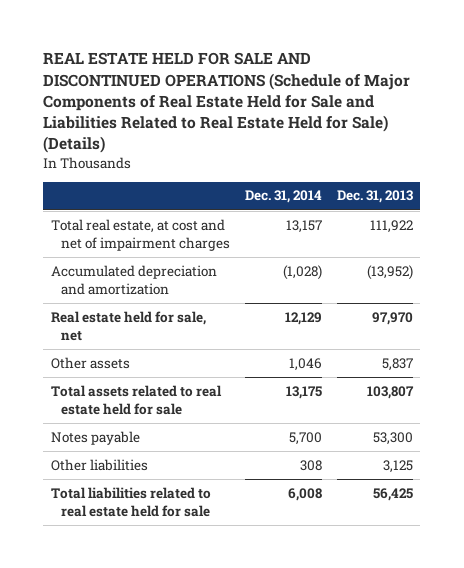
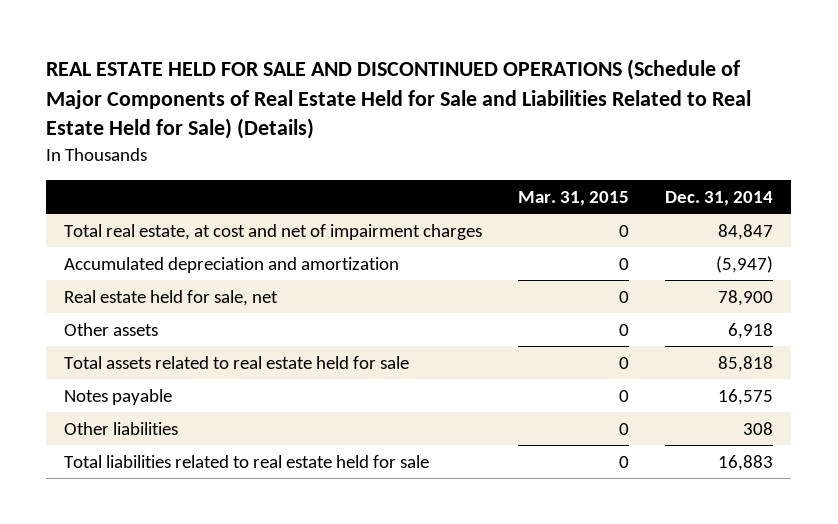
- | Dec. 31, 2014 | Dec. 31, 2013
+ | Mar. 31, 2015 | Dec. 31, 2014
- Total real estate, at cost and net of impairment charges | 13,157 | 111,922
- Accumulated depreciation and amortization | (1,028) | (13,952)
- Real estate held for sale, net | 12,129 | 97,970
- Other assets | 1,046 | 5,837
- Total assets related to real estate held for sale | 13,175 | 103,807
- Notes payable | 5,700 | 53,300
+ Total real estate, at cost and net of impairment charges | 0 | 84,847
+ Accumulated depreciation and amortization | 0 | (5,947)
+ Real estate held for sale, net | 0 | 78,900
+ Other assets | 0 | 6,918
+ Total assets related to real estate held for sale | 0 | 85,818
+ Notes payable | 0 | 16,575
- Total liabilities related to real estate held for sale | 6,008 | 56,425
+ Total liabilities related to real estate held for sale | 0 | 16,883

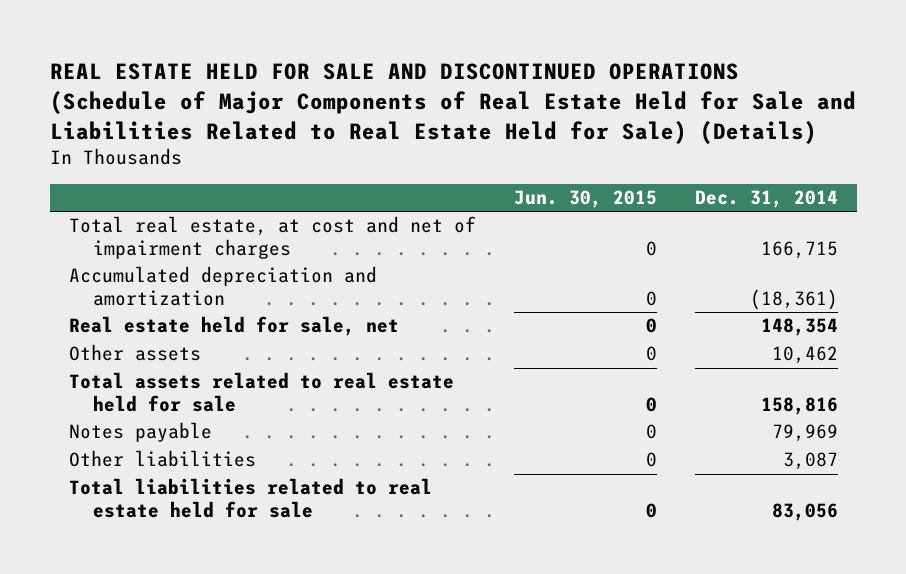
- | Mar. 31, 2015 | Dec. 31, 2014
+ | Jun. 30, 2015 | Dec. 31, 2014
- Total real estate, at cost and net of impairment charges | 0 | 84,847
- Accumulated depreciation and amortization | 0 | (5,947)
- Real estate held for sale, net | 0 | 78,900
- Other assets | 0 | 6,918
- Total assets related to real estate held for sale | 0 | 85,818
- Notes payable | 0 | 16,575
- Other liabilities | 0 | 308
- Total liabilities related to real estate held for sale | 0 | 16,883
+ Total real estate, at cost and net of impairment charges | 0 | 166,715
+ Accumulated depreciation and amortization | 0 | (18,361)
+ Real estate held for sale, net | 0 | 148,354
+ Other assets | 0 | 10,462
+ Total assets related to real estate held for sale | 0 | 158,816
+ Notes payable | 0 | 79,969
+ Other liabilities | 0 | 3,087
+ Total liabilities related to real estate held for sale | 0 | 83,056

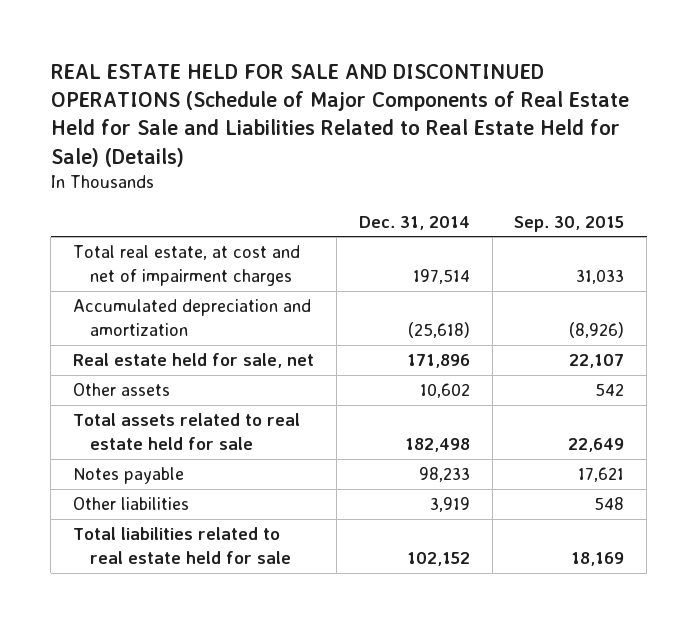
- | Jun. 30, 2015 | Dec. 31, 2014
+ | Dec. 31, 2014 | Sep. 30, 2015
- Total real estate, at cost and net of impairment charges | 0 | 166,715
- Accumulated depreciation and amortization | 0 | (18,361)
- Real estate held for sale, net | 0 | 148,354
- Other assets | 0 | 10,462
- Total assets related to real estate held for sale | 0 | 158,816
- Notes payable | 0 | 79,969
- Other liabilities | 0 | 3,087
- Total liabilities related to real estate held for sale | 0 | 83,056
+ Total real estate, at cost and net of impairment charges | 197,514 | 31,033
+ Accumulated depreciation and amortization | (25,618) | (8,926)
+ Real estate held for sale, net | 171,896 | 22,107
+ Other assets | 10,602 | 542
+ Total assets related to real estate held for sale | 182,498 | 22,649
+ Notes payable | 98,233 | 17,621
+ Other liabilities | 3,919 | 548
+ Total liabilities related to real estate held for sale | 102,152 | 18,169

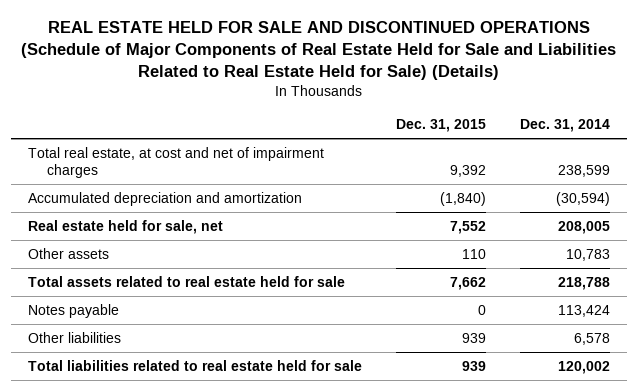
- | Dec. 31, 2014 | Sep. 30, 2015
+ | Dec. 31, 2015 | Dec. 31, 2014
- Total real estate, at cost and net of impairment charges | 197,514 | 31,033
- Accumulated depreciation and amortization | (25,618) | (8,926)
- Real estate held for sale, net | 171,896 | 22,107
- Other assets | 10,602 | 542
- Total assets related to real estate held for sale | 182,498 | 22,649
- Notes payable | 98,233 | 17,621
- Other liabilities | 3,919 | 548
- Total liabilities related to real estate held for sale | 102,152 | 18,169
+ Total real estate, at cost and net of impairment charges | 9,392 | 238,599
+ Accumulated depreciation and amortization | (1,840) | (30,594)
+ Real estate held for sale, net | 7,552 | 208,005
+ Other assets | 110 | 10,783
+ Total assets related to real estate held for sale | 7,662 | 218,788
+ Notes payable | 0 | 113,424
+ Other liabilities | 939 | 6,578
+ Total liabilities related to real estate held for sale | 939 | 120,002

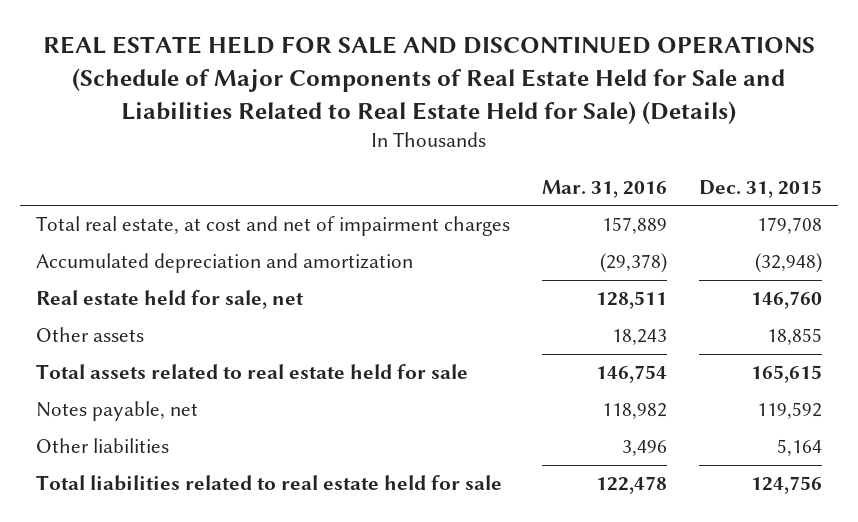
- | Dec. 31, 2015 | Dec. 31, 2014
+ | Mar. 31, 2016 | Dec. 31, 2015
- Total real estate, at cost and net of impairment charges | 9,392 | 238,599
- Accumulated depreciation and amortization | (1,840) | (30,594)
- Real estate held for sale, net | 7,552 | 208,005
- Other assets | 110 | 10,783
- Total assets related to real estate held for sale | 7,662 | 218,788
- Notes payable | 0 | 113,424
- Other liabilities | 939 | 6,578
- Total liabilities related to real estate held for sale | 939 | 120,002
+ Total real estate, at cost and net of impairment charges | 157,889 | 179,708
+ Accumulated depreciation and amortization | (29,378) | (32,948)
+ Real estate held for sale, net | 128,511 | 146,760
+ Other assets | 18,243 | 18,855
+ Total assets related to real estate held for sale | 146,754 | 165,615
+ Notes payable, net | 118,982 | 119,592
+ Other liabilities | 3,496 | 5,164
+ Total liabilities related to real estate held for sale | 122,478 | 124,756

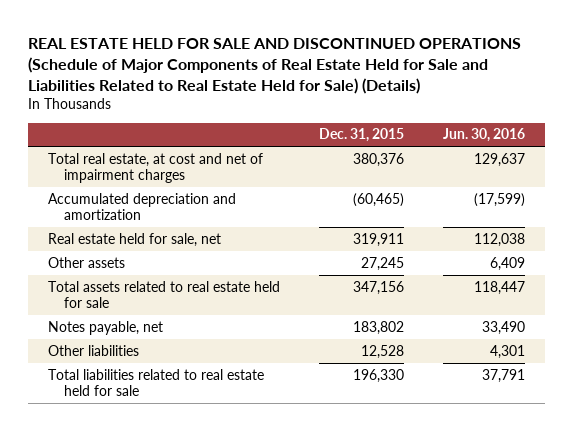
- | Mar. 31, 2016 | Dec. 31, 2015
+ | Dec. 31, 2015 | Jun. 30, 2016
- Total real estate, at cost and net of impairment charges | 157,889 | 179,708
- Accumulated depreciation and amortization | (29,378) | (32,948)
- Real estate held for sale, net | 128,511 | 146,760
- Other assets | 18,243 | 18,855
- Total assets related to real estate held for sale | 146,754 | 165,615
- Notes payable, net | 118,982 | 119,592
- Other liabilities | 3,496 | 5,164
- Total liabilities related to real estate held for sale | 122,478 | 124,756
+ Total real estate, at cost and net of impairment charges | 380,376 | 129,637
+ Accumulated depreciation and amortization | (60,465) | (17,599)
+ Real estate held for sale, net | 319,911 | 112,038
+ Other assets | 27,245 | 6,409
+ Total assets related to real estate held for sale | 347,156 | 118,447
+ Notes payable, net | 183,802 | 33,490
+ Other liabilities | 12,528 | 4,301
+ Total liabilities related to real estate held for sale | 196,330 | 37,791

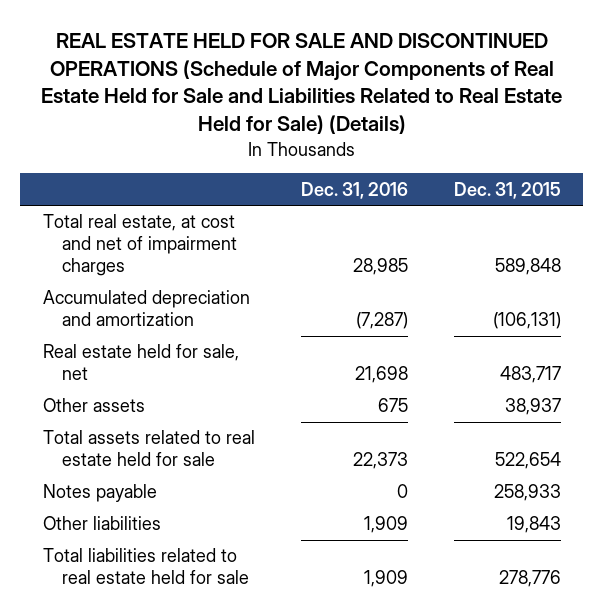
- | Dec. 31, 2015 | Jun. 30, 2016
+ | Dec. 31, 2016 | Dec. 31, 2015
- Total real estate, at cost and net of impairment charges | 380,376 | 129,637
- Accumulated depreciation and amortization | (60,465) | (17,599)
- Real estate held for sale, net | 319,911 | 112,038
- Other assets | 27,245 | 6,409
- Total assets related to real estate held for sale | 347,156 | 118,447
- Notes payable, net | 183,802 | 33,490
- Other liabilities | 12,528 | 4,301
- Total liabilities related to real estate held for sale | 196,330 | 37,791
+ Total real estate, at cost and net of impairment charges | 28,985 | 589,848
+ Accumulated depreciation and amortization | (7,287) | (106,131)
+ Real estate held for sale, net | 21,698 | 483,717
+ Other assets | 675 | 38,937
+ Total assets related to real estate held for sale | 22,373 | 522,654
+ Notes payable | 0 | 258,933
+ Other liabilities | 1,909 | 19,843
+ Total liabilities related to real estate held for sale | 1,909 | 278,776

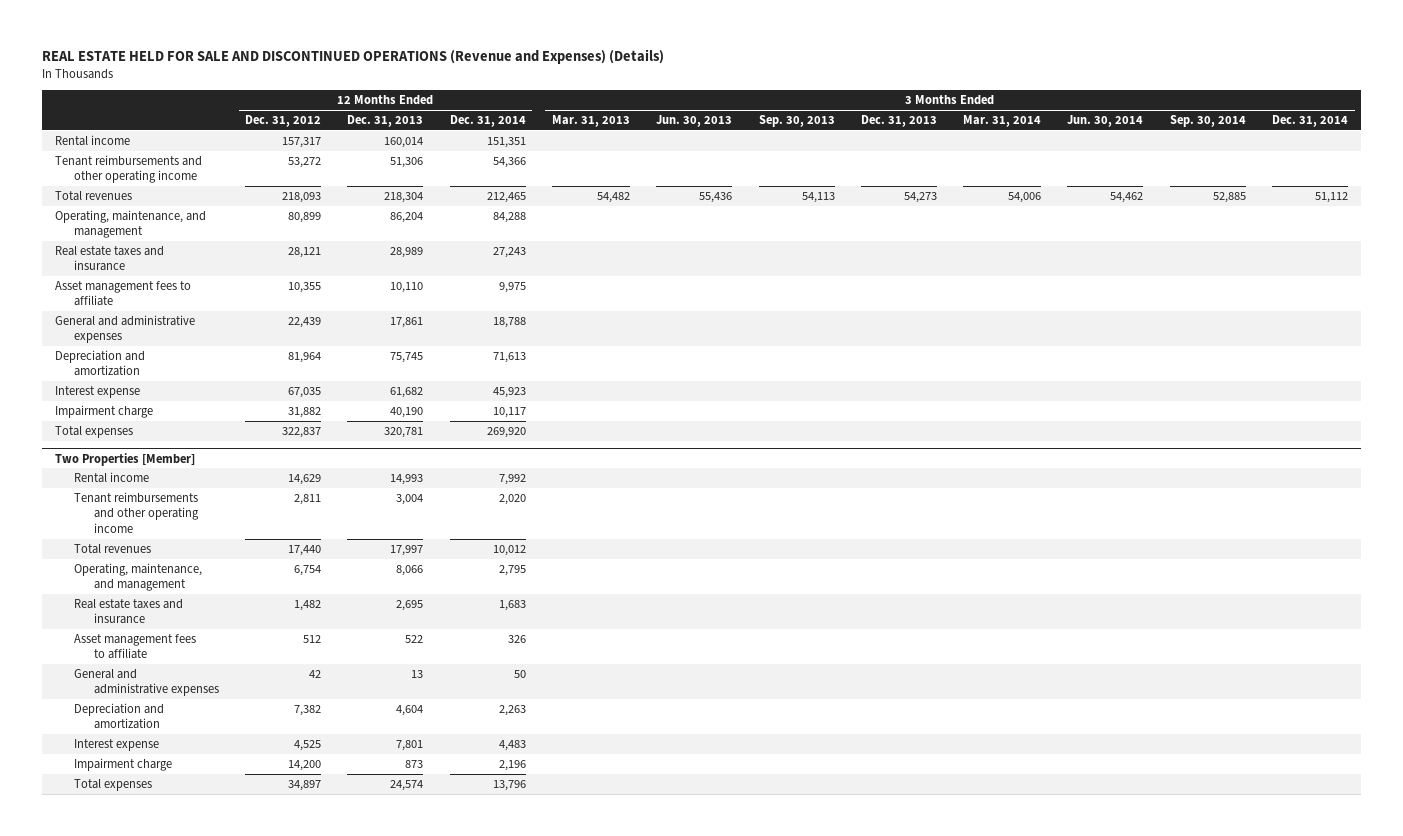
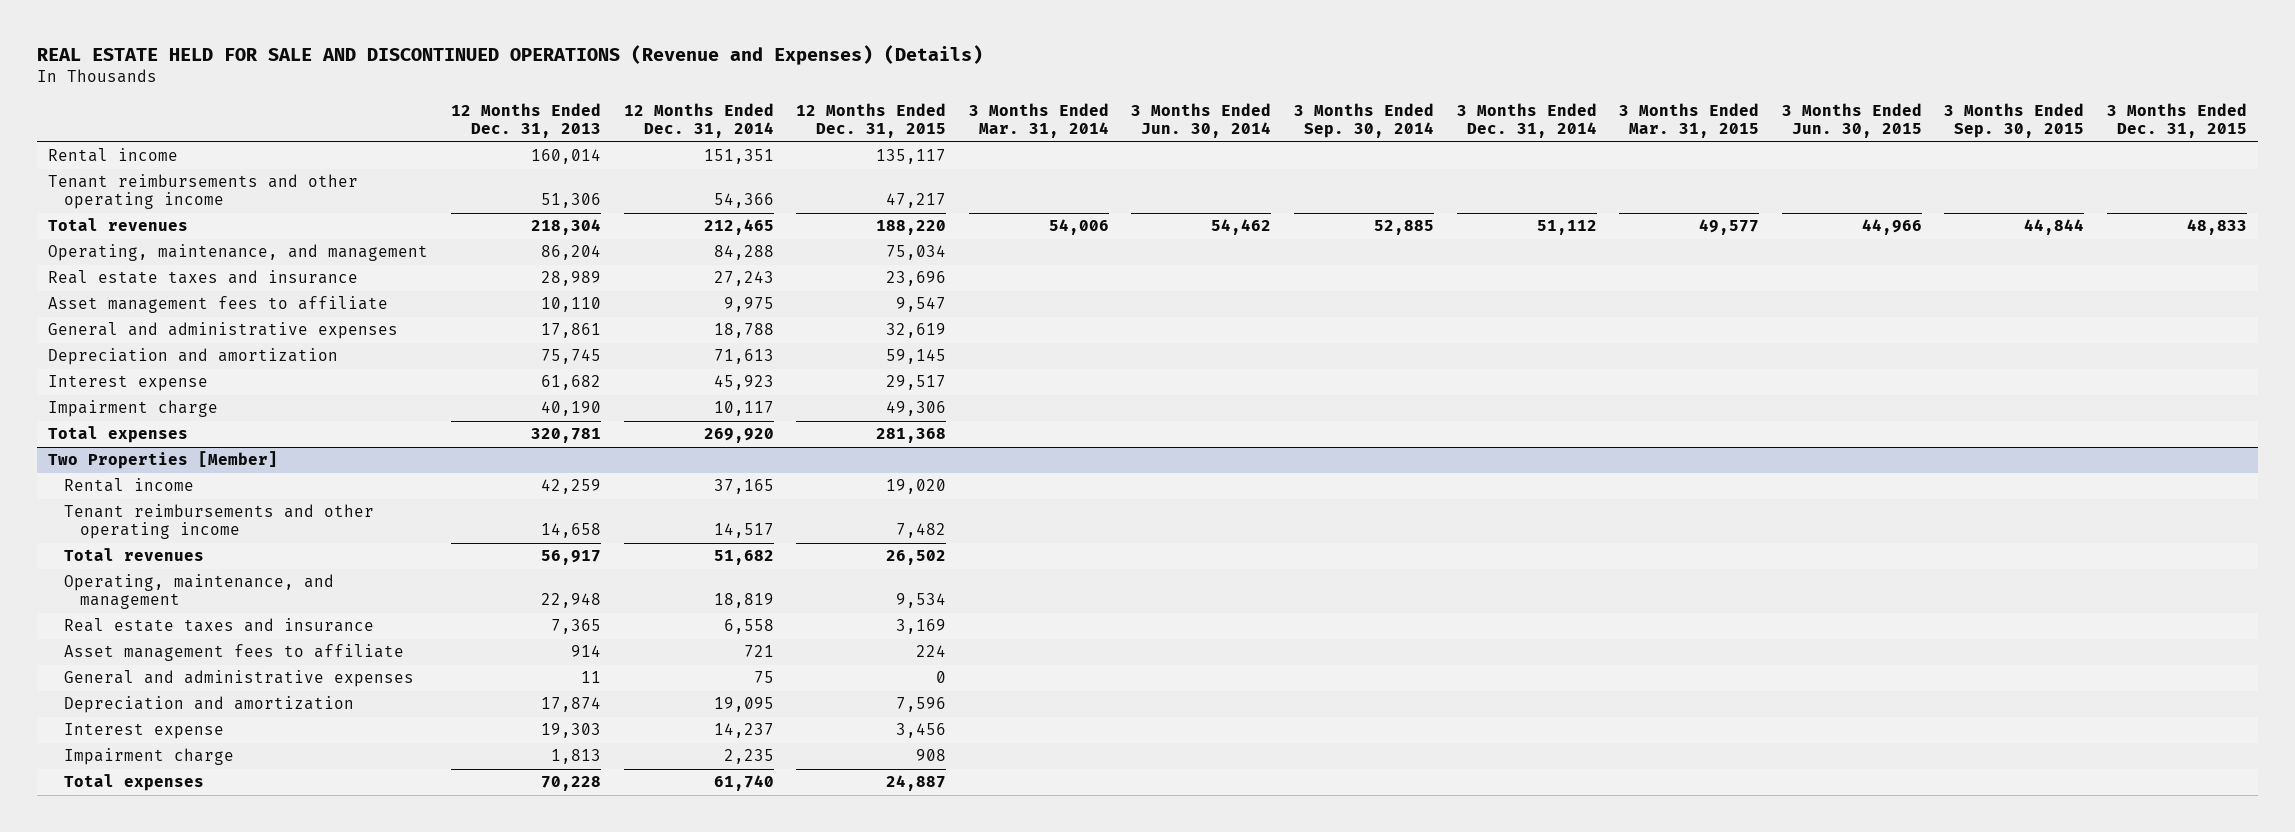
- | 12 Months Ended Dec. 31, 2012 | 12 Months Ended Dec. 31, 2013 | 12 Months Ended Dec. 31, 2014 | 3 Months Ended Mar. 31, 2013 | 3 Months Ended Jun. 30, 2013 | 3 Months Ended Sep. 30, 2013 | 3 Months Ended Dec. 31, 2013 | 3 Months Ended Mar. 31, 2014 | 3 Months Ended Jun. 30, 2014 | 3 Months Ended Sep. 30, 2014 | 3 Months Ended Dec. 31, 2014
+ | 12 Months Ended Dec. 31, 2013 | 12 Months Ended Dec. 31, 2014 | 12 Months Ended Dec. 31, 2015 | 3 Months Ended Mar. 31, 2014 | 3 Months Ended Jun. 30, 2014 | 3 Months Ended Sep. 30, 2014 | 3 Months Ended Dec. 31, 2014 | 3 Months Ended Mar. 31, 2015 | 3 Months Ended Jun. 30, 2015 | 3 Months Ended Sep. 30, 2015 | 3 Months Ended Dec. 31, 2015
@ Two Properties [Member]
- Rental income | 14,629 | 14,993 | 7,992 | | | | | | | |
- Tenant reimbursements and other operating income | 2,811 | 3,004 | 2,020 | | | | | | | |
- Total revenues | 17,440 | 17,997 | 10,012 | | | | | | | |
- Operating, maintenance, and management | 6,754 | 8,066 | 2,795 | | | | | | | |
- Real estate taxes and insurance | 1,482 | 2,695 | 1,683 | | | | | | | |
- Asset management fees to affiliate | 512 | 522 | 326 | | | | | | | |
- General and administrative expenses | 42 | 13 | 50 | | | | | | | |
- Depreciation and amortization | 7,382 | 4,604 | 2,263 | | | | | | | |
- Interest expense | 4,525 | 7,801 | 4,483 | | | | | | | |
- Impairment charge | 14,200 | 873 | 2,196 | | | | | | | |
- Total expenses | 34,897 | 24,574 | 13,796 | | | | | | | |
+ Rental income | 42,259 | 37,165 | 19,020 | | | | | | | |
+ Tenant reimbursements and other operating income | 14,658 | 14,517 | 7,482 | | | | | | | |
+ Total revenues | 56,917 | 51,682 | 26,502 | | | | | | | |
+ Operating, maintenance, and management | 22,948 | 18,819 | 9,534 | | | | | | | |
+ Real estate taxes and insurance | 7,365 | 6,558 | 3,169 | | | | | | | |
+ Asset management fees to affiliate | 914 | 721 | 224 | | | | | | | |
+ General and administrative expenses | 11 | 75 | 0 | | | | | | | |
+ Depreciation and amortization | 17,874 | 19,095 | 7,596 | | | | | | | |
+ Interest expense | 19,303 | 14,237 | 3,456 | | | | | | | |
+ Impairment charge | 1,813 | 2,235 | 908 | | | | | | | |
+ Total expenses | 70,228 | 61,740 | 24,887 | | | | | | | |

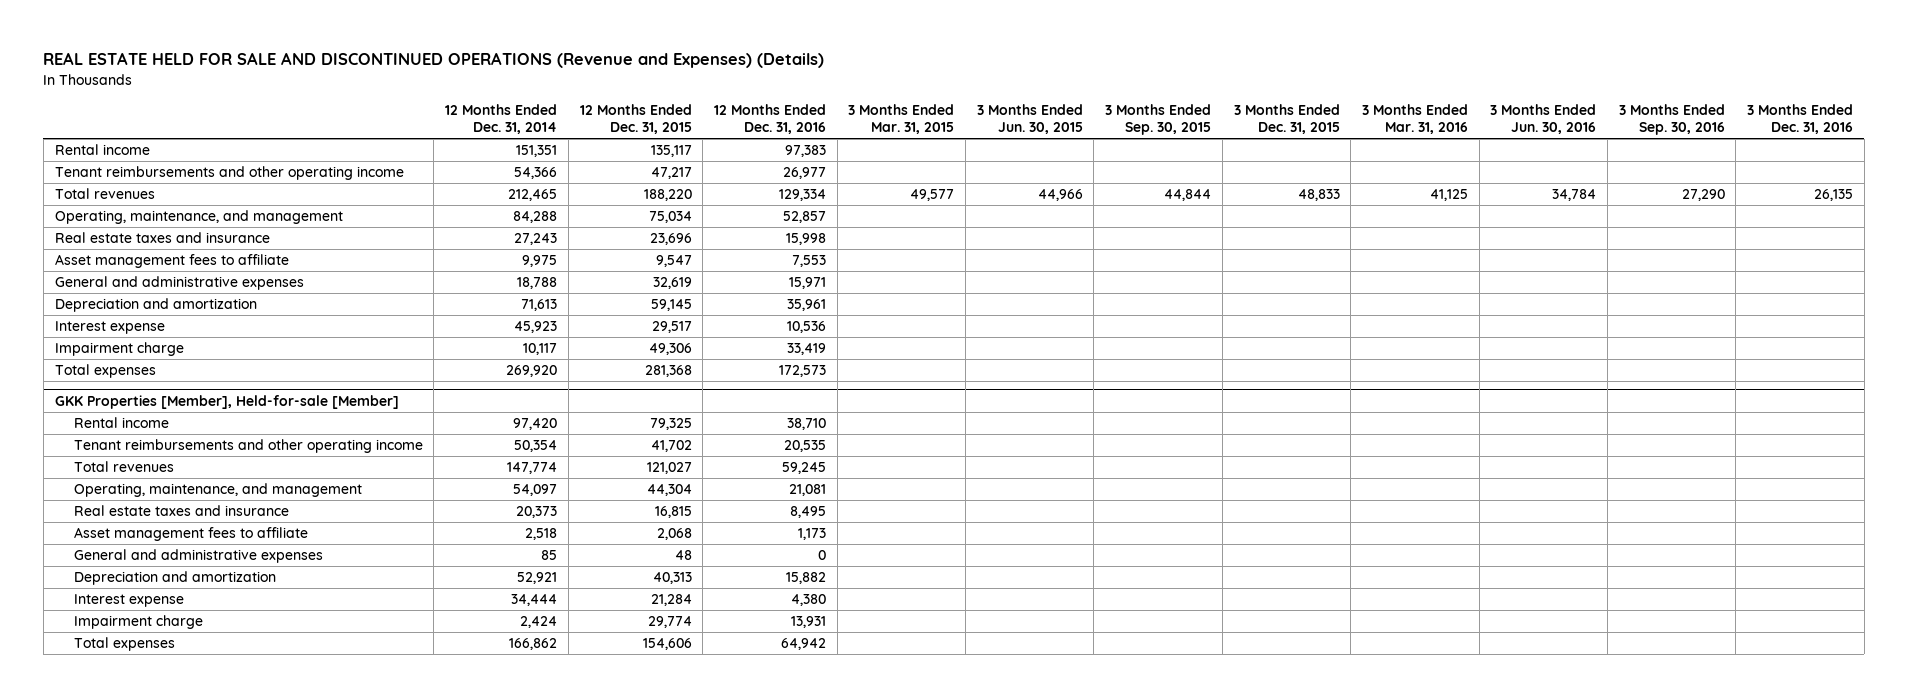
- | 12 Months Ended Dec. 31, 2013 | 12 Months Ended Dec. 31, 2014 | 12 Months Ended Dec. 31, 2015 | 3 Months Ended Mar. 31, 2014 | 3 Months Ended Jun. 30, 2014 | 3 Months Ended Sep. 30, 2014 | 3 Months Ended Dec. 31, 2014 | 3 Months Ended Mar. 31, 2015 | 3 Months Ended Jun. 30, 2015 | 3 Months Ended Sep. 30, 2015 | 3 Months Ended Dec. 31, 2015
+ | 12 Months Ended Dec. 31, 2014 | 12 Months Ended Dec. 31, 2015 | 12 Months Ended Dec. 31, 2016 | 3 Months Ended Mar. 31, 2015 | 3 Months Ended Jun. 30, 2015 | 3 Months Ended Sep. 30, 2015 | 3 Months Ended Dec. 31, 2015 | 3 Months Ended Mar. 31, 2016 | 3 Months Ended Jun. 30, 2016 | 3 Months Ended Sep. 30, 2016 | 3 Months Ended Dec. 31, 2016
- Two Properties [Member]
- Rental income | 42,259 | 37,165 | 19,020 | | | | | | | |
- Tenant reimbursements and other operating income | 14,658 | 14,517 | 7,482 | | | | | | | |
- Total revenues | 56,917 | 51,682 | 26,502 | | | | | | | |
- Operating, maintenance, and management | 22,948 | 18,819 | 9,534 | | | | | | | |
- Real estate taxes and insurance | 7,365 | 6,558 | 3,169 | | | | | | | |
- Asset management fees to affiliate | 914 | 721 | 224 | | | | | | | |
- General and administrative expenses | 11 | 75 | 0 | | | | | | | |
- Depreciation and amortization | 17,874 | 19,095 | 7,596 | | | | | | | |
- Interest expense | 19,303 | 14,237 | 3,456 | | | | | | | |
- Impairment charge | 1,813 | 2,235 | 908 | | | | | | | |
- Total expenses | 70,228 | 61,740 | 24,887 | | | | | | | |
+ GKK Properties [Member], Held-for-sale [Member]
+ Rental income | 97,420 | 79,325 | 38,710 | | | | | | | |
+ Tenant reimbursements and other operating income | 50,354 | 41,702 | 20,535 | | | | | | | |
+ Total revenues | 147,774 | 121,027 | 59,245 | | | | | | | |
+ Operating, maintenance, and management | 54,097 | 44,304 | 21,081 | | | | | | | |
+ Real estate taxes and insurance | 20,373 | 16,815 | 8,495 | | | | | | | |
+ Asset management fees to affiliate | 2,518 | 2,068 | 1,173 | | | | | | | |
+ General and administrative expenses | 85 | 48 | 0 | | | | | | | |
+ Depreciation and amortization | 52,921 | 40,313 | 15,882 | | | | | | | |
+ Interest expense | 34,444 | 21,284 | 4,380 | | | | | | | |
+ Impairment charge | 2,424 | 29,774 | 13,931 | | | | | | | |
+ Total expenses | 166,862 | 154,606 | 64,942 | | | | | | | |

